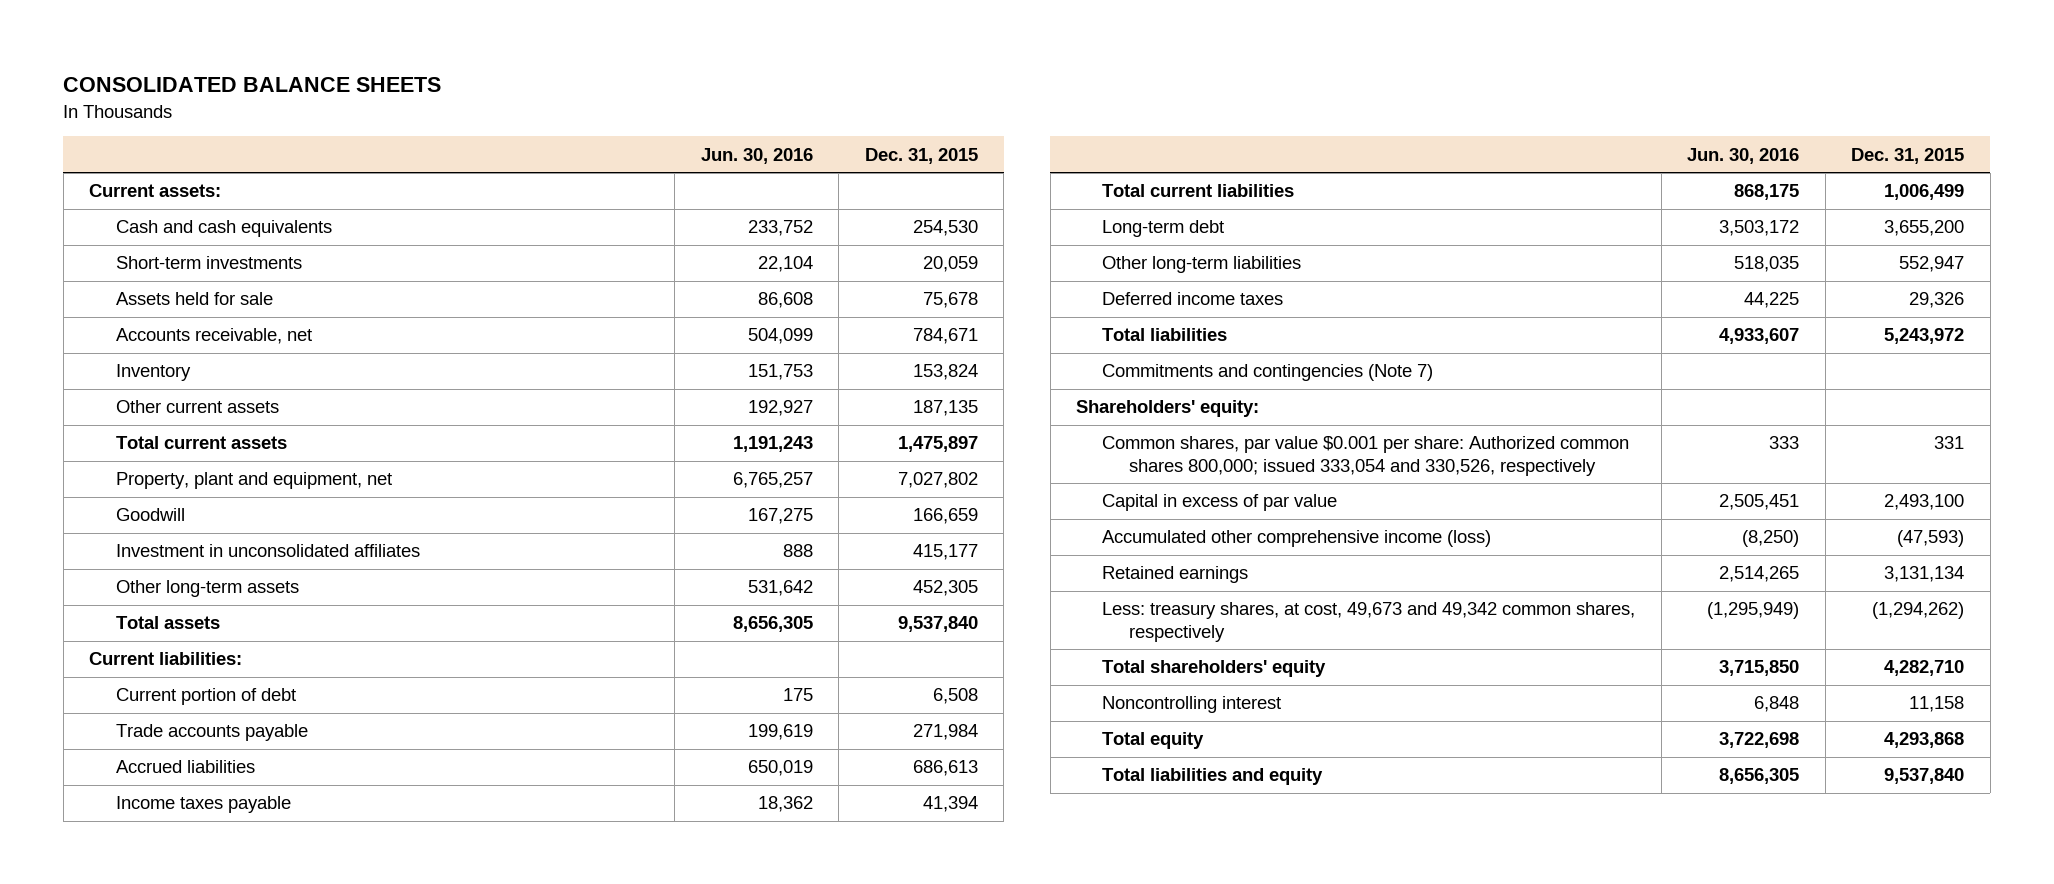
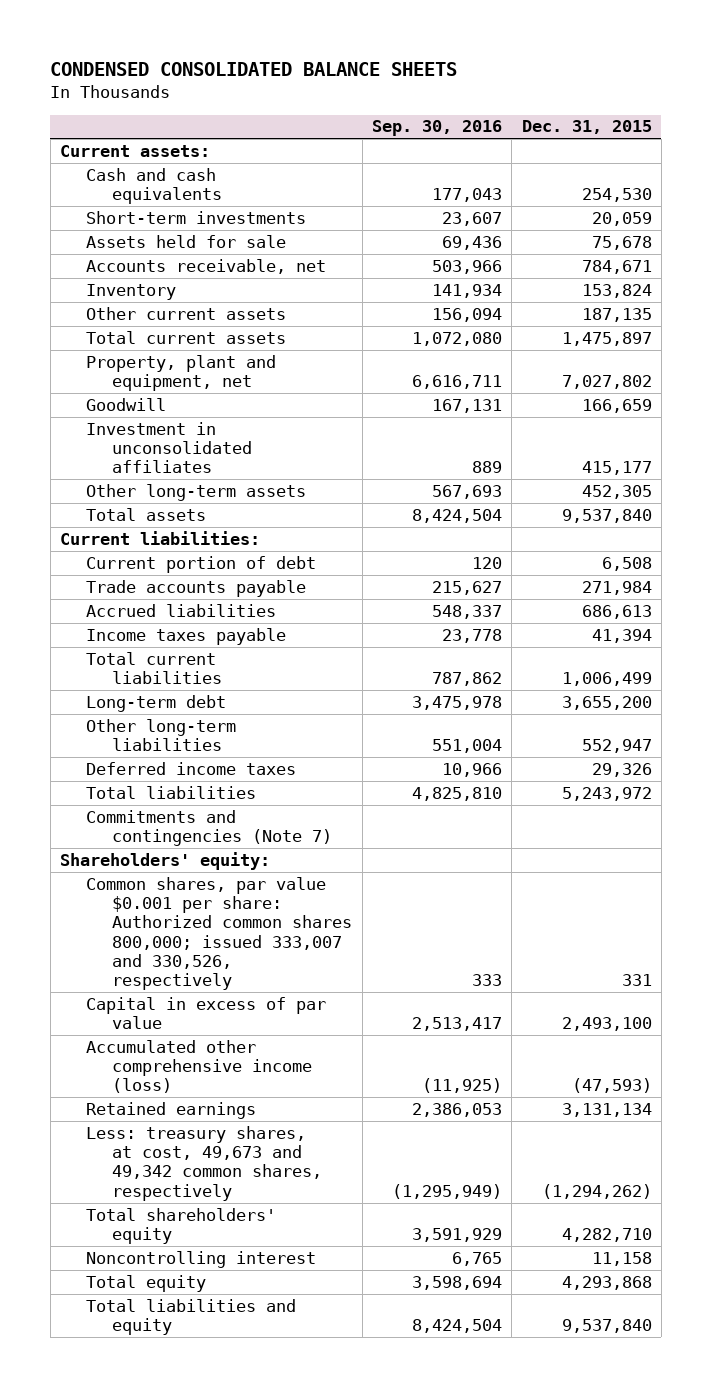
- CONSOLIDATED BALANCE SHEETS
+ CONDENSED CONSOLIDATED BALANCE SHEETS
- | Jun. 30, 2016 | Dec. 31, 2015
+ | Sep. 30, 2016 | Dec. 31, 2015
- Common shares, par value $0.001 per share: Authorized common shares 800,000; issued 333,054 and 330,526, respectively | 333 | 331
+ Common shares, par value $0.001 per share: Authorized common shares 800,000; issued 333,007 and 330,526, respectively | 333 | 331

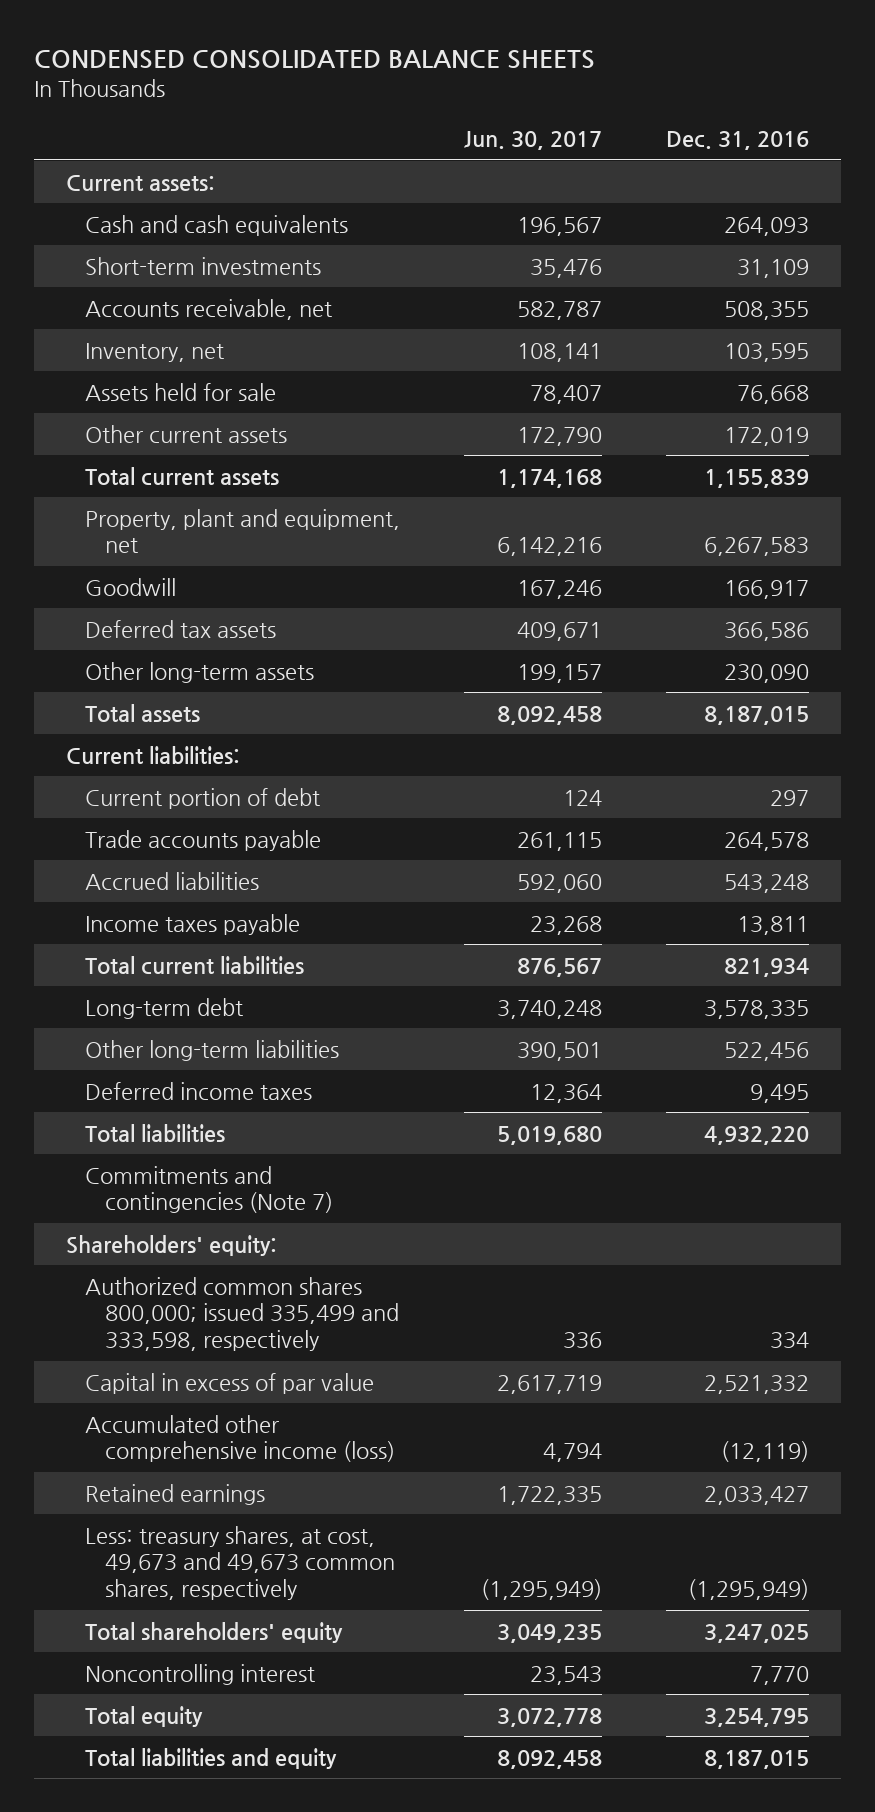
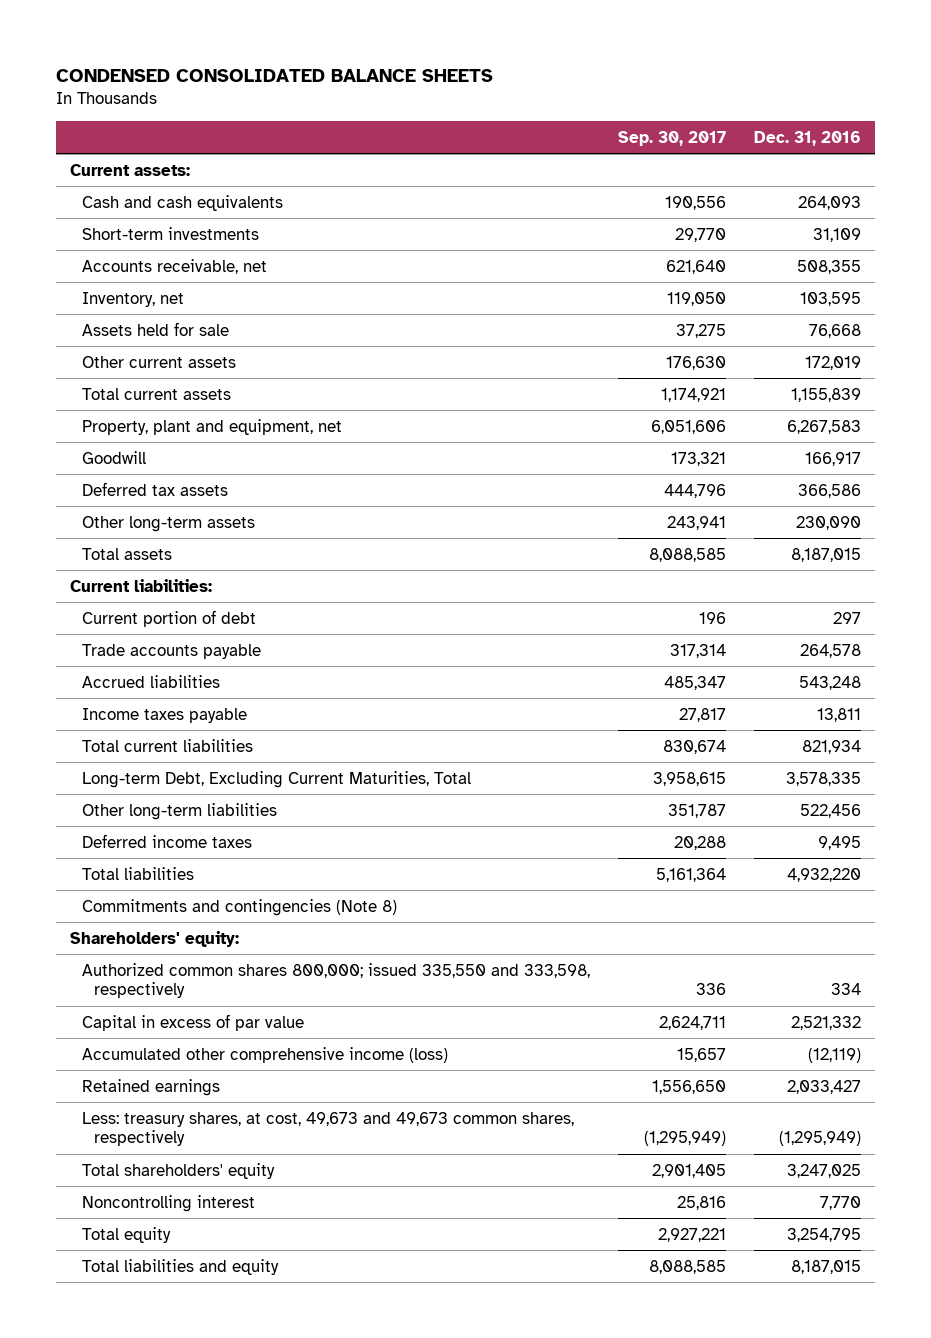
- | Jun. 30, 2017 | Dec. 31, 2016
+ | Sep. 30, 2017 | Dec. 31, 2016
- Long-term debt | 3,740,248 | 3,578,335
+ Long-term Debt, Excluding Current Maturities, Total | 3,958,615 | 3,578,335
- Commitments and contingencies (Note 7)
+ Commitments and contingencies (Note 8)
- Authorized common shares 800,000; issued 335,499 and 333,598, respectively | 336 | 334
+ Authorized common shares 800,000; issued 335,550 and 333,598, respectively | 336 | 334

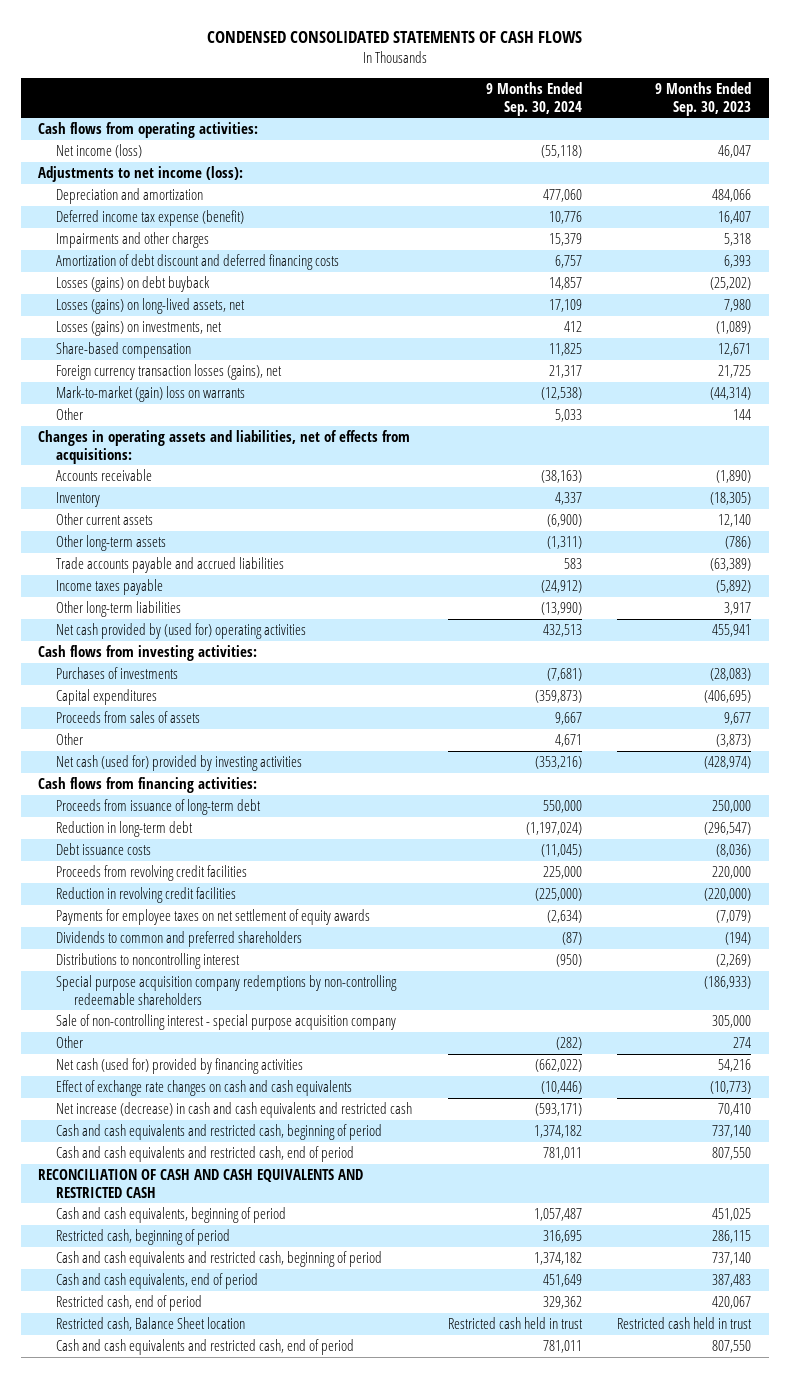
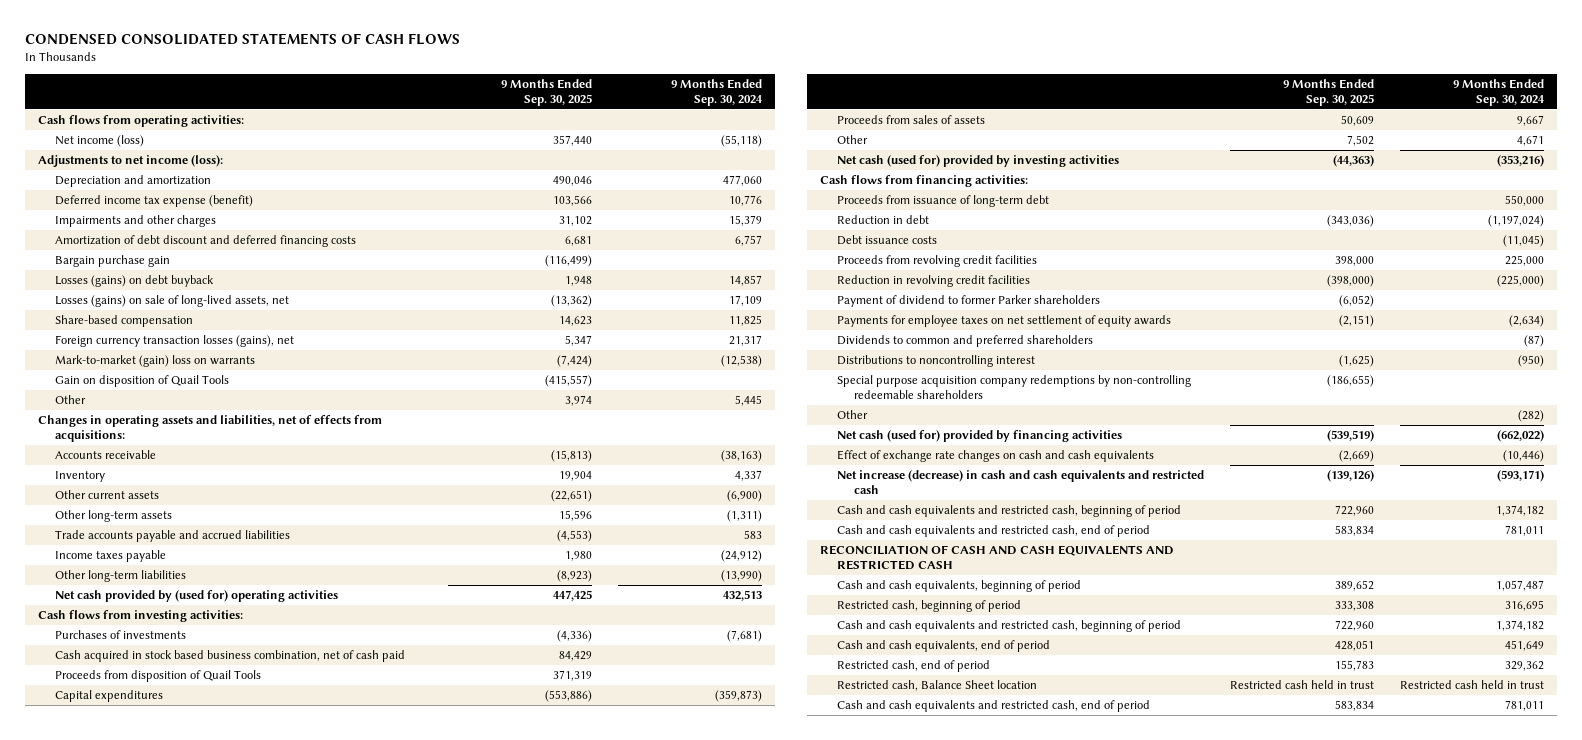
- | 9 Months Ended Sep. 30, 2024 | 9 Months Ended Sep. 30, 2023
+ | 9 Months Ended Sep. 30, 2025 | 9 Months Ended Sep. 30, 2024
+ Bargain purchase gain | (116,499) |
- Losses (gains) on long-lived assets, net | 17,109 | 7,980
- Losses (gains) on investments, net | 412 | (1,089)
+ Losses (gains) on sale of long-lived assets, net | (13,362) | 17,109
- Other | 5,033 | 144
+ Gain on disposition of Quail Tools | (415,557) |
+ Other | 3,974 | 5,445
+ Cash acquired in stock based business combination, net of cash paid | 84,429 |
+ Proceeds from disposition of Quail Tools | 371,319 |
- Reduction in long-term debt | (1,197,024) | (296,547)
+ Reduction in debt | (343,036) | (1,197,024)
+ Payment of dividend to former Parker shareholders | (6,052) |
- Sale of non-controlling interest - special purpose acquisition company | | 305,000

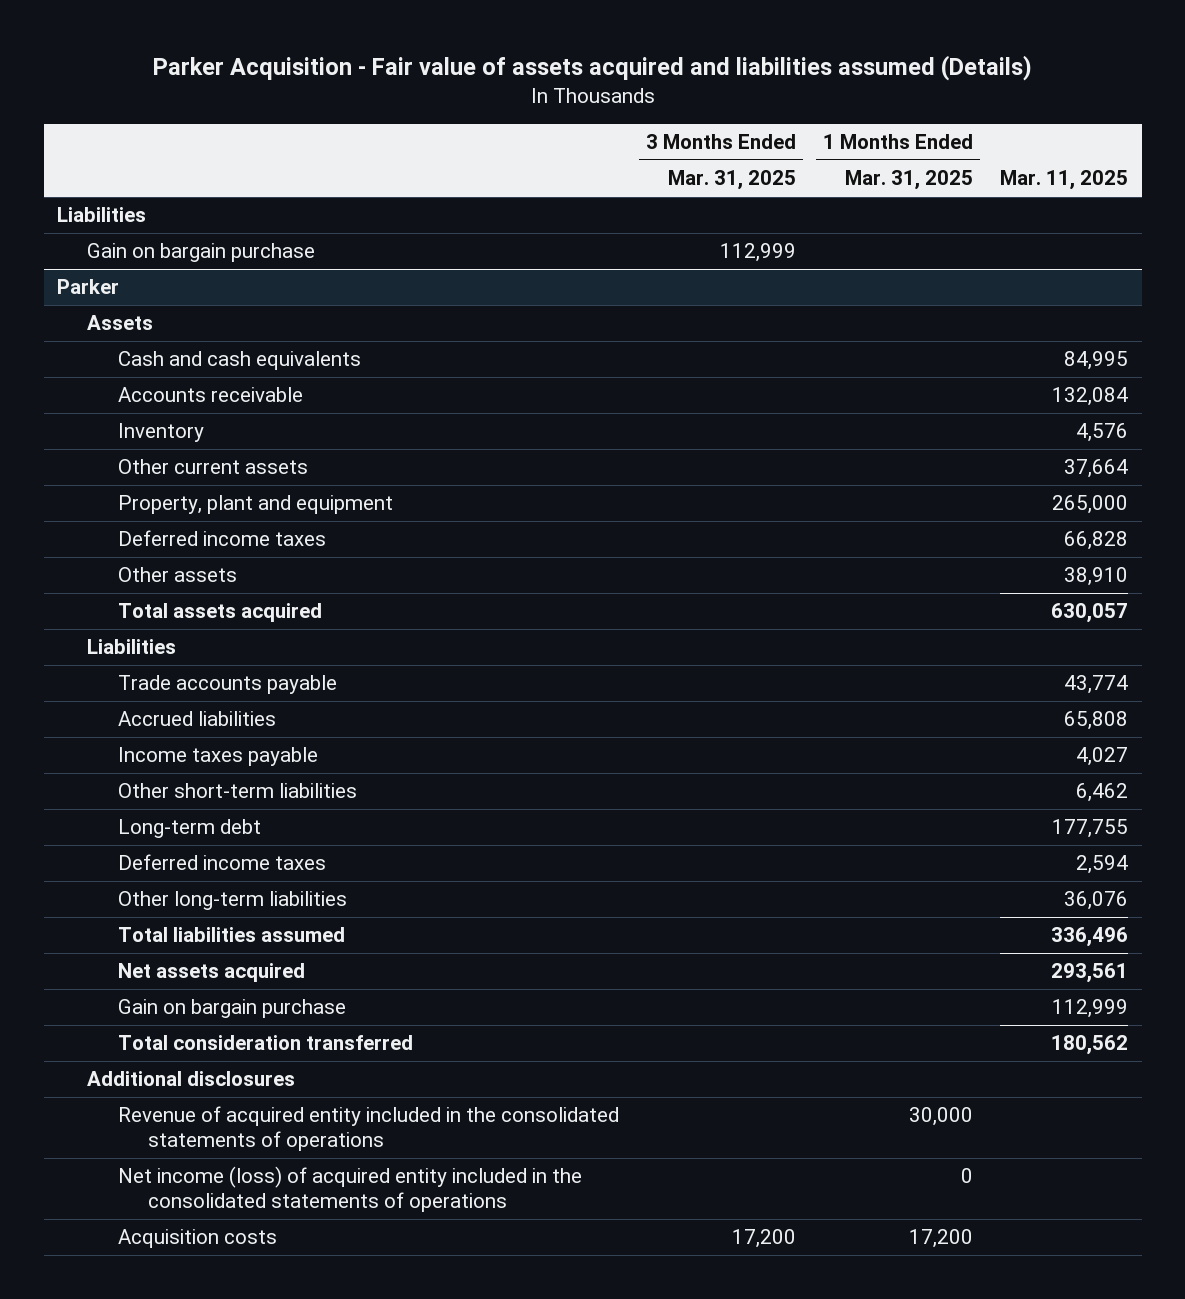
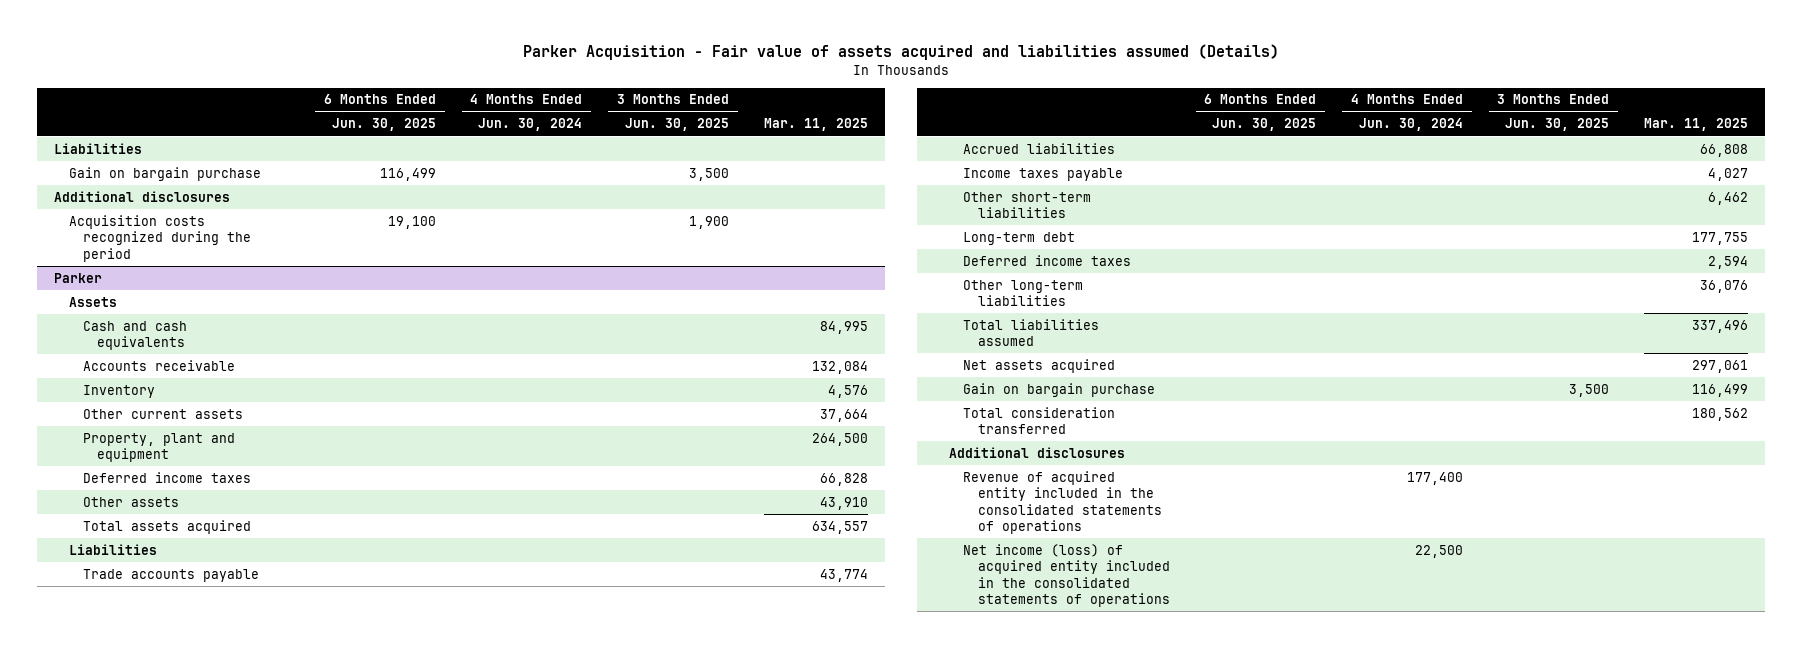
- | 3 Months Ended Mar. 31, 2025 | 1 Months Ended Mar. 31, 2025 | Mar. 11, 2025
+ | 6 Months Ended Jun. 30, 2025 | 4 Months Ended Jun. 30, 2024 | 3 Months Ended Jun. 30, 2025 | Mar. 11, 2025
+ Additional disclosures
+ Acquisition costs recognized during the period | 19,100 | | 1,900 |
@ Parker
- Property, plant and equipment | | | 265,000
+ Property, plant and equipment | | | | 264,500
- Other assets | | | 38,910
- Total assets acquired | | | 630,057
+ Other assets | | | | 43,910
+ Total assets acquired | | | | 634,557
- Accrued liabilities | | | 65,808
+ Accrued liabilities | | | | 66,808
- Total liabilities assumed | | | 336,496
- Net assets acquired | | | 293,561
- Gain on bargain purchase | | | 112,999
+ Total liabilities assumed | | | | 337,496
+ Net assets acquired | | | | 297,061
+ Gain on bargain purchase | | | 3,500 | 116,499
- Acquisition costs | 17,200 | 17,200 |

